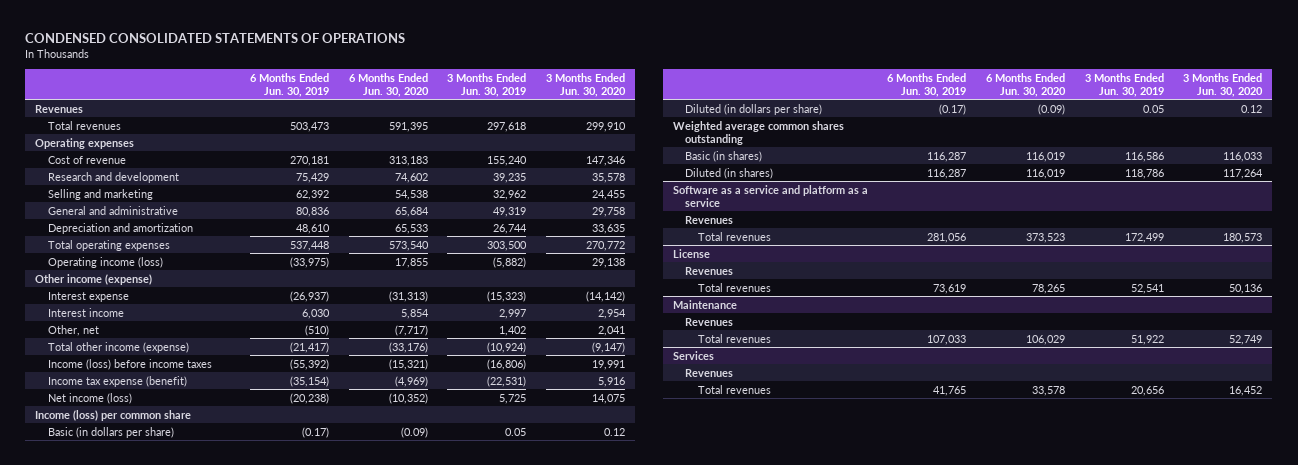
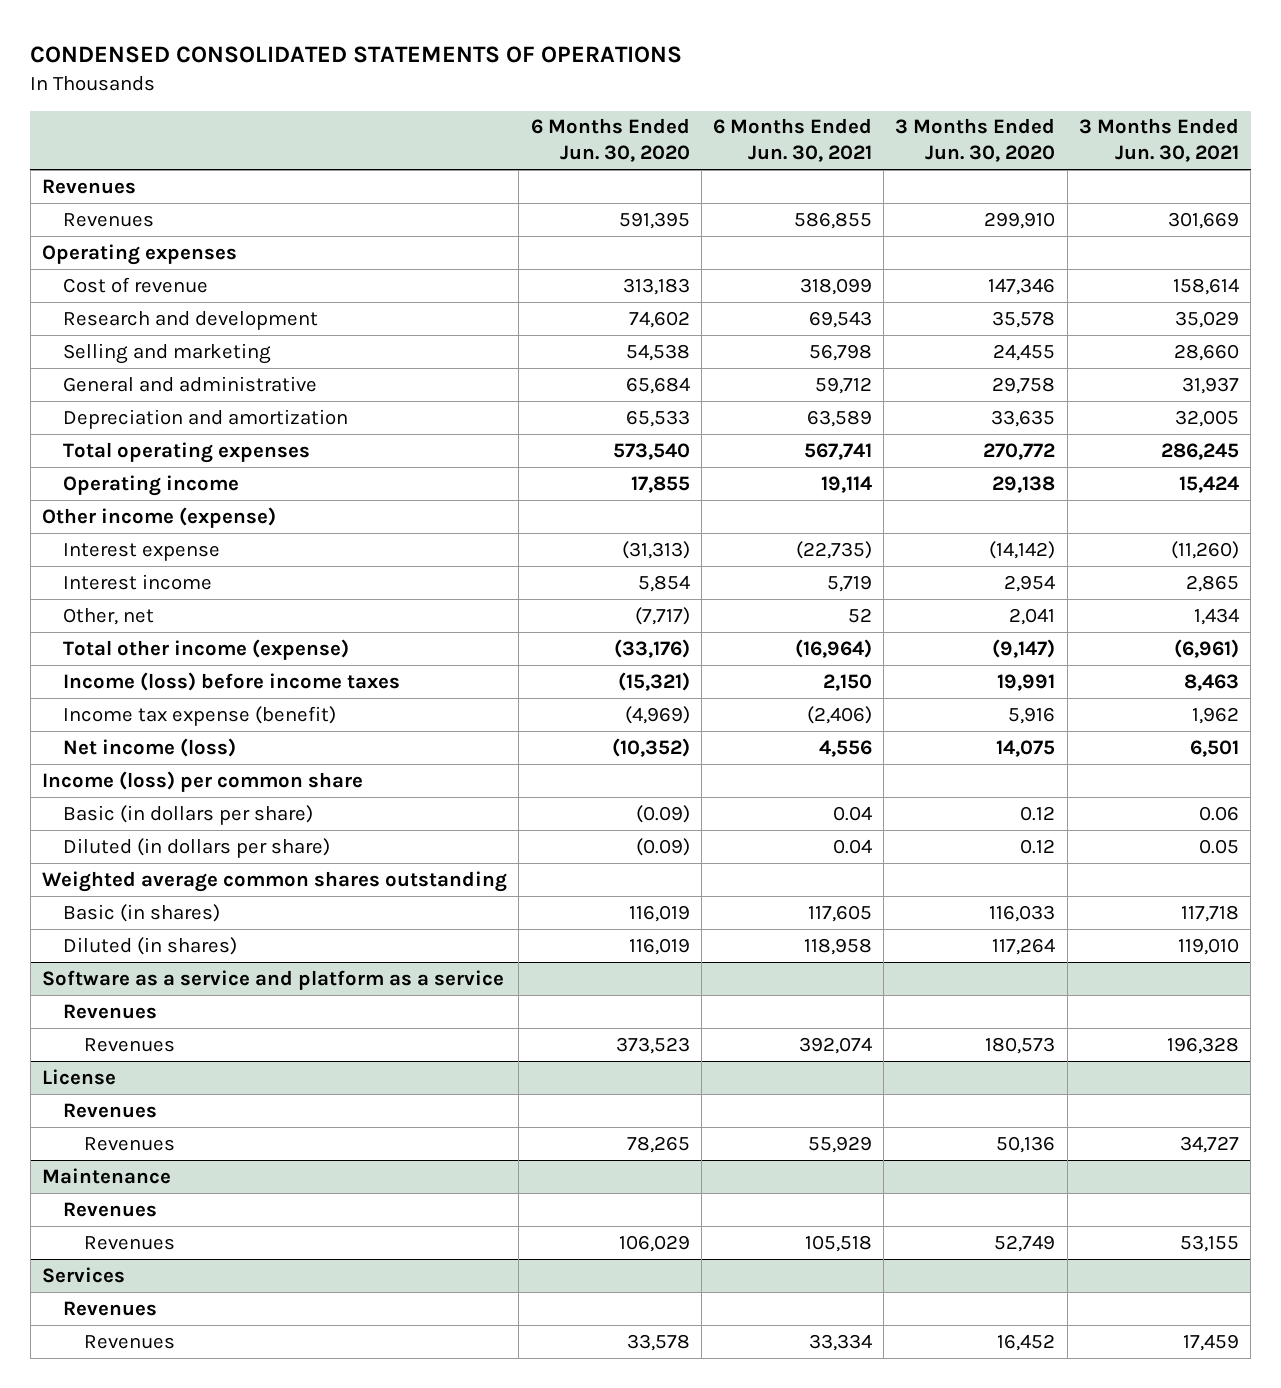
- | 6 Months Ended Jun. 30, 2019 | 6 Months Ended Jun. 30, 2020 | 3 Months Ended Jun. 30, 2019 | 3 Months Ended Jun. 30, 2020
+ | 6 Months Ended Jun. 30, 2020 | 6 Months Ended Jun. 30, 2021 | 3 Months Ended Jun. 30, 2020 | 3 Months Ended Jun. 30, 2021
- Total revenues | 503,473 | 591,395 | 297,618 | 299,910
+ Revenues | 591,395 | 586,855 | 299,910 | 301,669
- Operating income (loss) | (33,975) | 17,855 | (5,882) | 29,138
+ Operating income | 17,855 | 19,114 | 29,138 | 15,424
@ Software as a service and platform as a service
- Total revenues | 281,056 | 373,523 | 172,499 | 180,573
+ Revenues | 373,523 | 392,074 | 180,573 | 196,328
@ License
- Total revenues | 73,619 | 78,265 | 52,541 | 50,136
+ Revenues | 78,265 | 55,929 | 50,136 | 34,727
@ Maintenance
- Total revenues | 107,033 | 106,029 | 51,922 | 52,749
+ Revenues | 106,029 | 105,518 | 52,749 | 53,155
@ Services
- Total revenues | 41,765 | 33,578 | 20,656 | 16,452
+ Revenues | 33,578 | 33,334 | 16,452 | 17,459

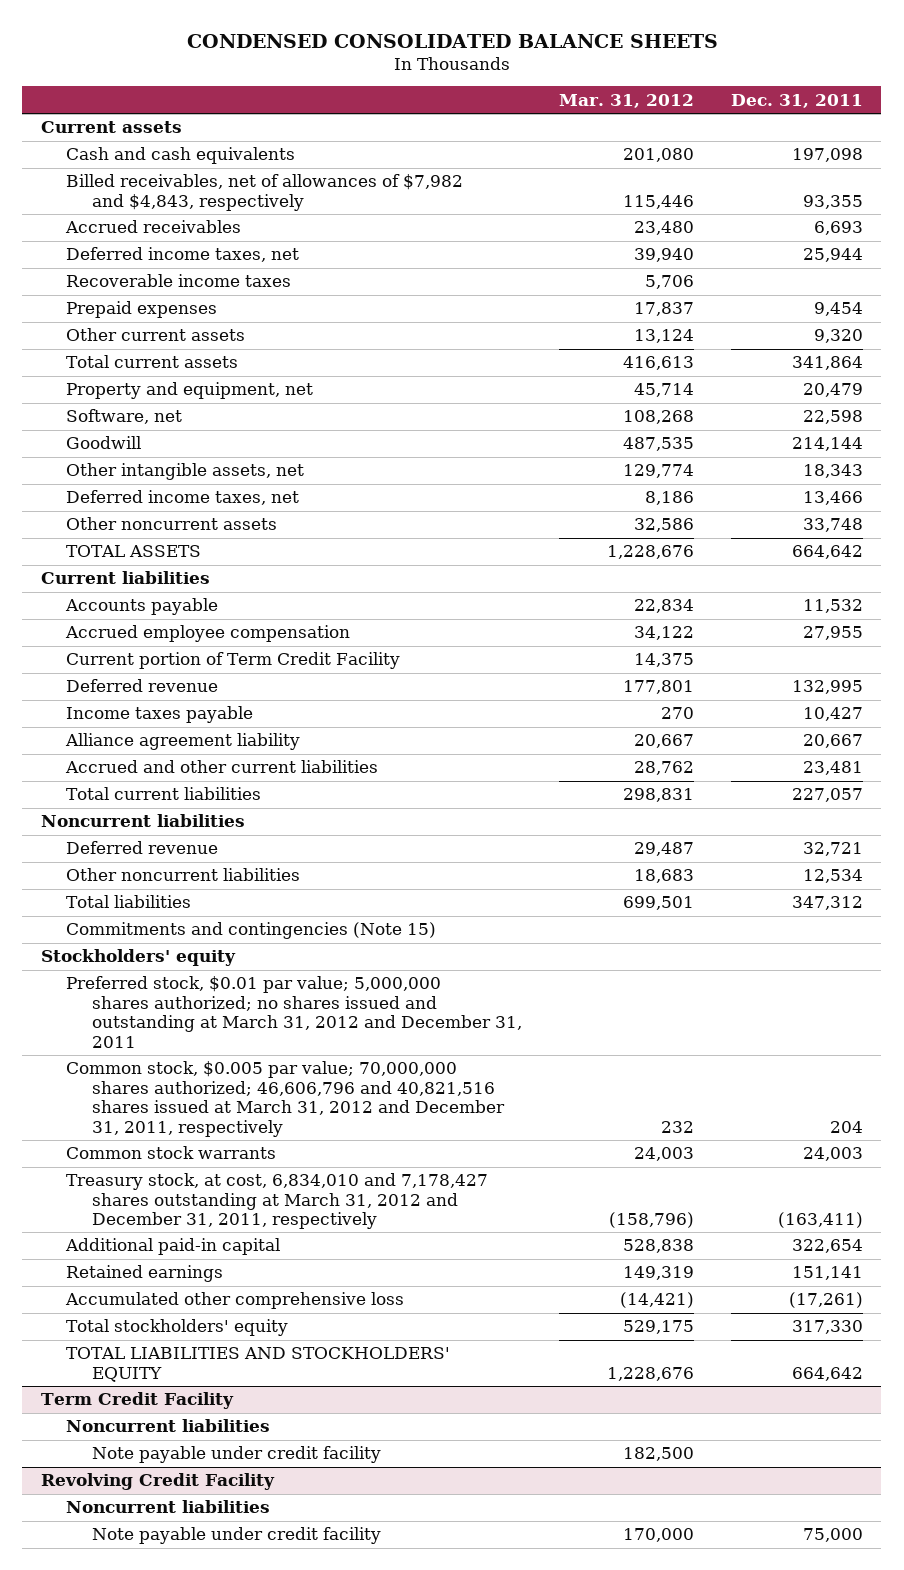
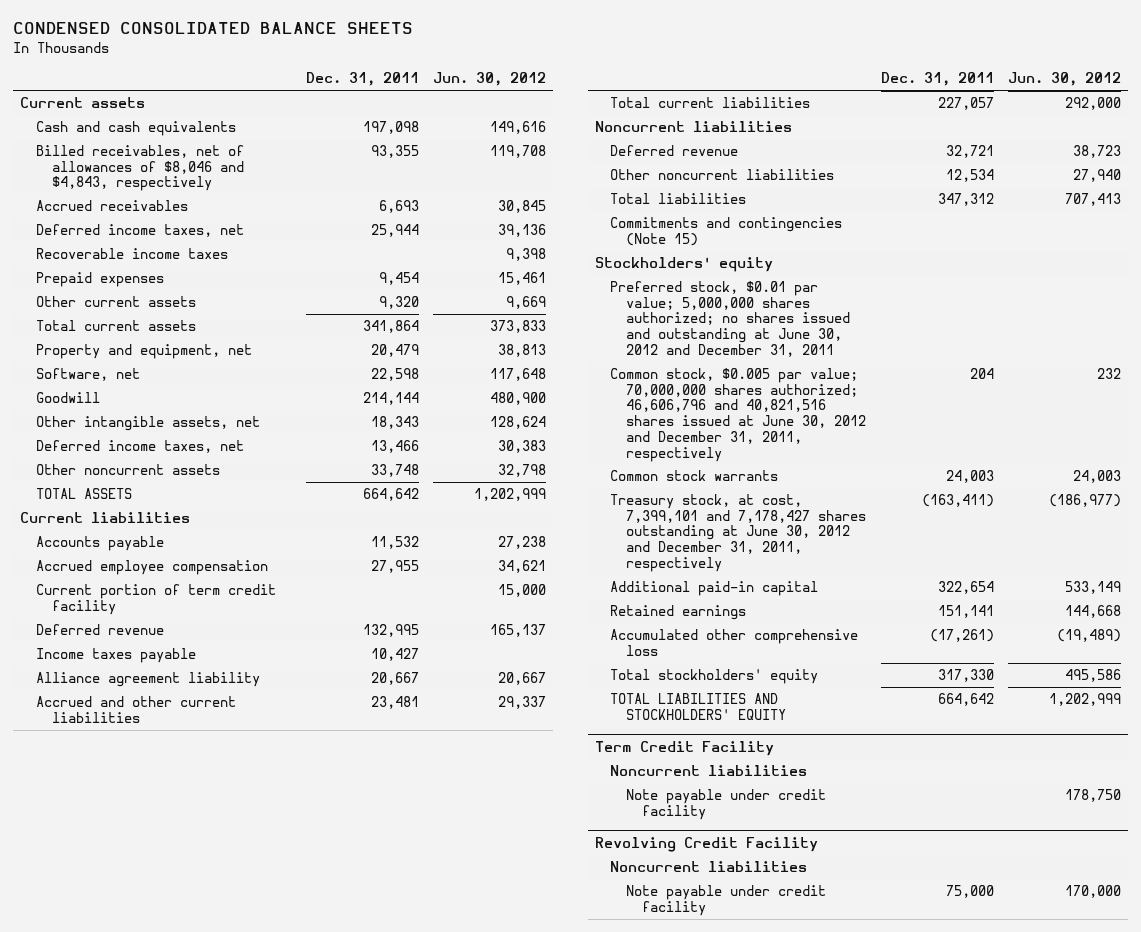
- | Mar. 31, 2012 | Dec. 31, 2011
+ | Dec. 31, 2011 | Jun. 30, 2012
- Billed receivables, net of allowances of $7,982 and $4,843, respectively | 115,446 | 93,355
+ Billed receivables, net of allowances of $8,046 and $4,843, respectively | 93,355 | 119,708
- Current portion of Term Credit Facility | 14,375 |
+ Current portion of term credit facility | | 15,000
- Preferred stock, $0.01 par value; 5,000,000 shares authorized; no shares issued and outstanding at March 31, 2012 and December 31, 2011
- Common stock, $0.005 par value; 70,000,000 shares authorized; 46,606,796 and 40,821,516 shares issued at March 31, 2012 and December 31, 2011, respectively | 232 | 204
+ Preferred stock, $0.01 par value; 5,000,000 shares authorized; no shares issued and outstanding at June 30, 2012 and December 31, 2011
+ Common stock, $0.005 par value; 70,000,000 shares authorized; 46,606,796 and 40,821,516 shares issued at June 30, 2012 and December 31, 2011, respectively | 204 | 232
- Treasury stock, at cost, 6,834,010 and 7,178,427 shares outstanding at March 31, 2012 and December 31, 2011, respectively | (158,796) | (163,411)
+ Treasury stock, at cost, 7,399,101 and 7,178,427 shares outstanding at June 30, 2012 and December 31, 2011, respectively | (163,411) | (186,977)

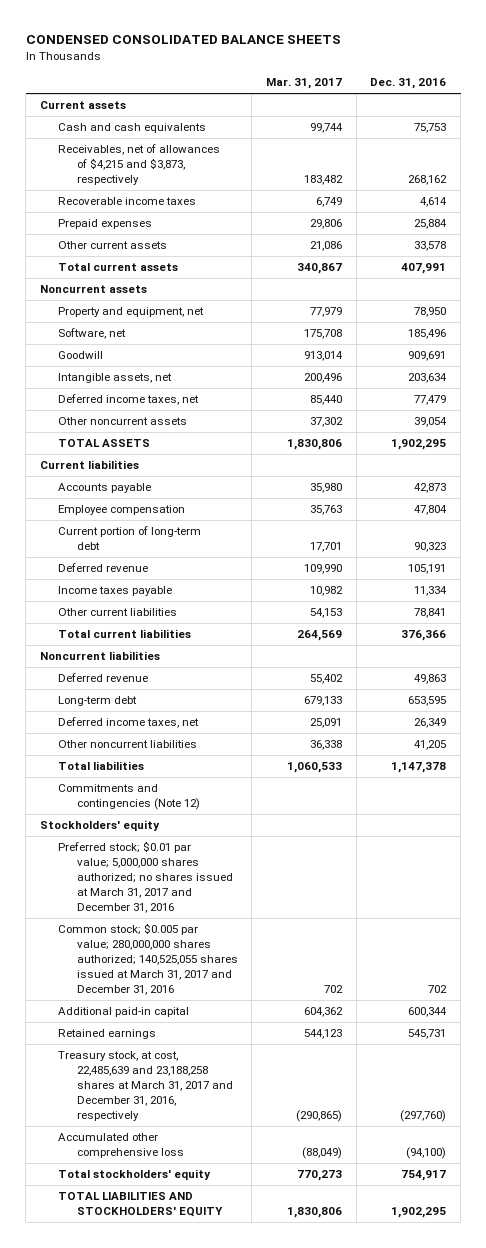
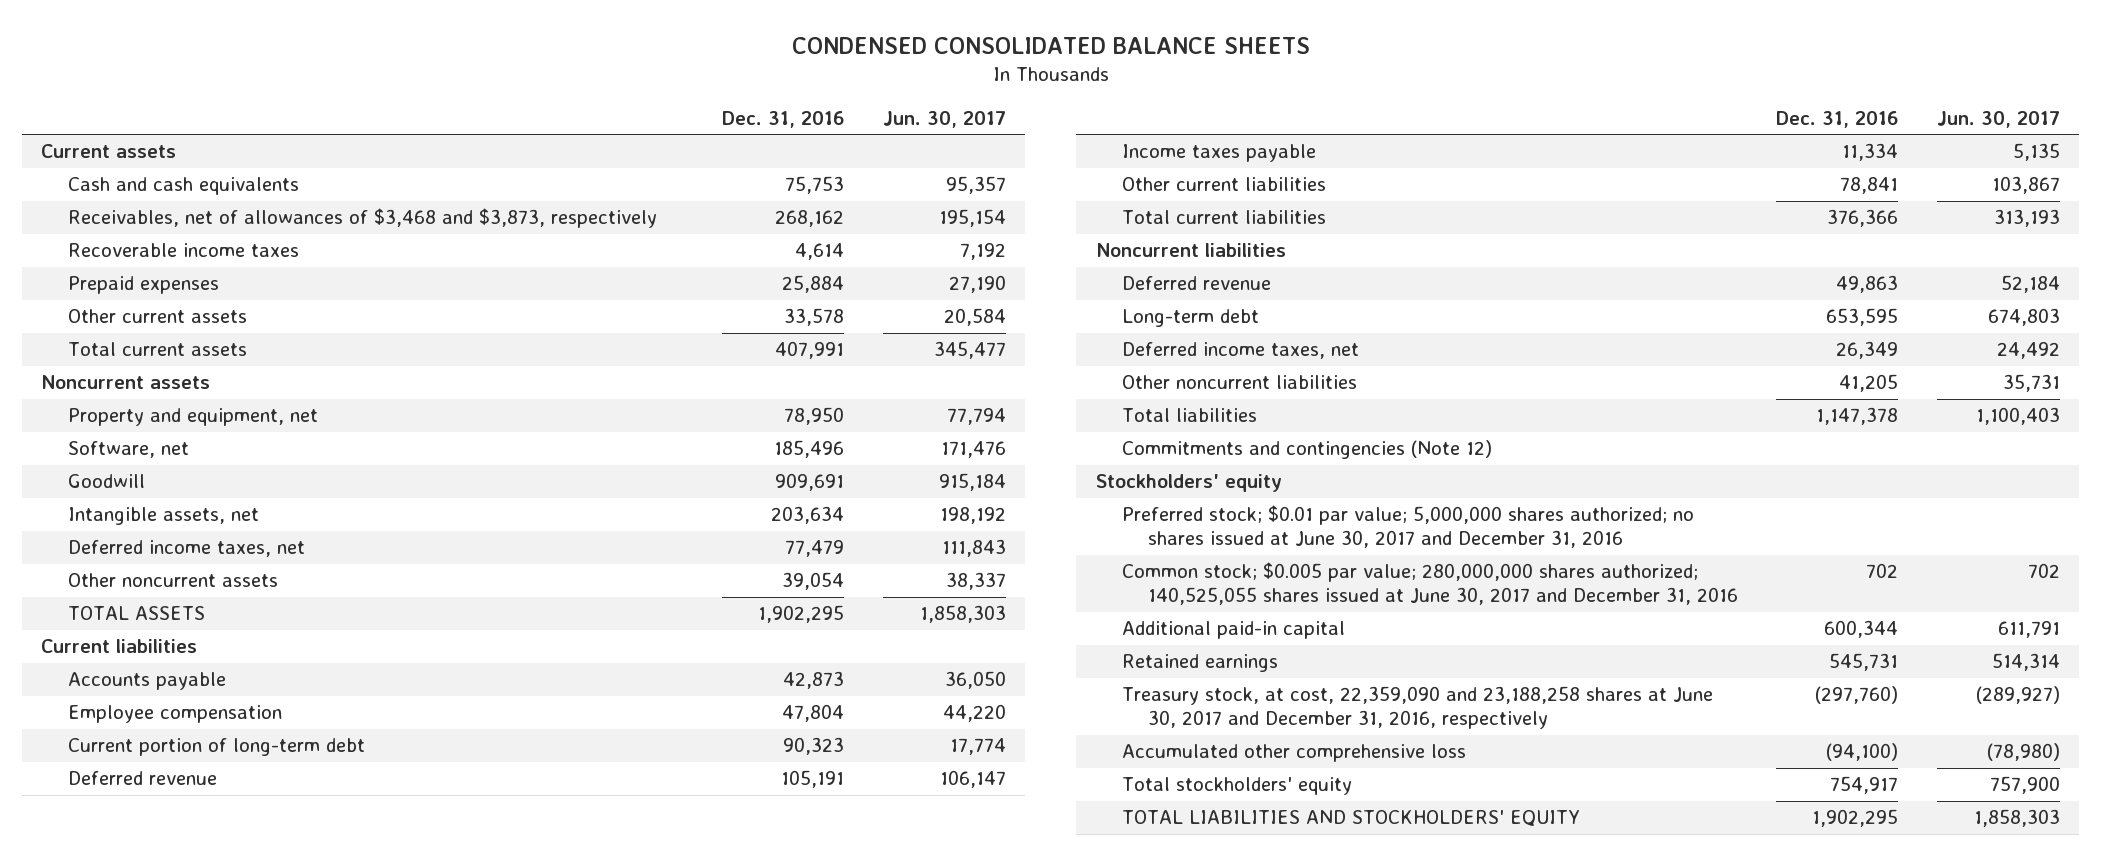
- | Mar. 31, 2017 | Dec. 31, 2016
+ | Dec. 31, 2016 | Jun. 30, 2017
- Receivables, net of allowances of $4,215 and $3,873, respectively | 183,482 | 268,162
+ Receivables, net of allowances of $3,468 and $3,873, respectively | 268,162 | 195,154
- Preferred stock; $0.01 par value; 5,000,000 shares authorized; no shares issued at March 31, 2017 and December 31, 2016
- Common stock; $0.005 par value; 280,000,000 shares authorized; 140,525,055 shares issued at March 31, 2017 and December 31, 2016 | 702 | 702
+ Preferred stock; $0.01 par value; 5,000,000 shares authorized; no shares issued at June 30, 2017 and December 31, 2016
+ Common stock; $0.005 par value; 280,000,000 shares authorized; 140,525,055 shares issued at June 30, 2017 and December 31, 2016 | 702 | 702
- Treasury stock, at cost, 22,485,639 and 23,188,258 shares at March 31, 2017 and December 31, 2016, respectively | (290,865) | (297,760)
+ Treasury stock, at cost, 22,359,090 and 23,188,258 shares at June 30, 2017 and December 31, 2016, respectively | (297,760) | (289,927)

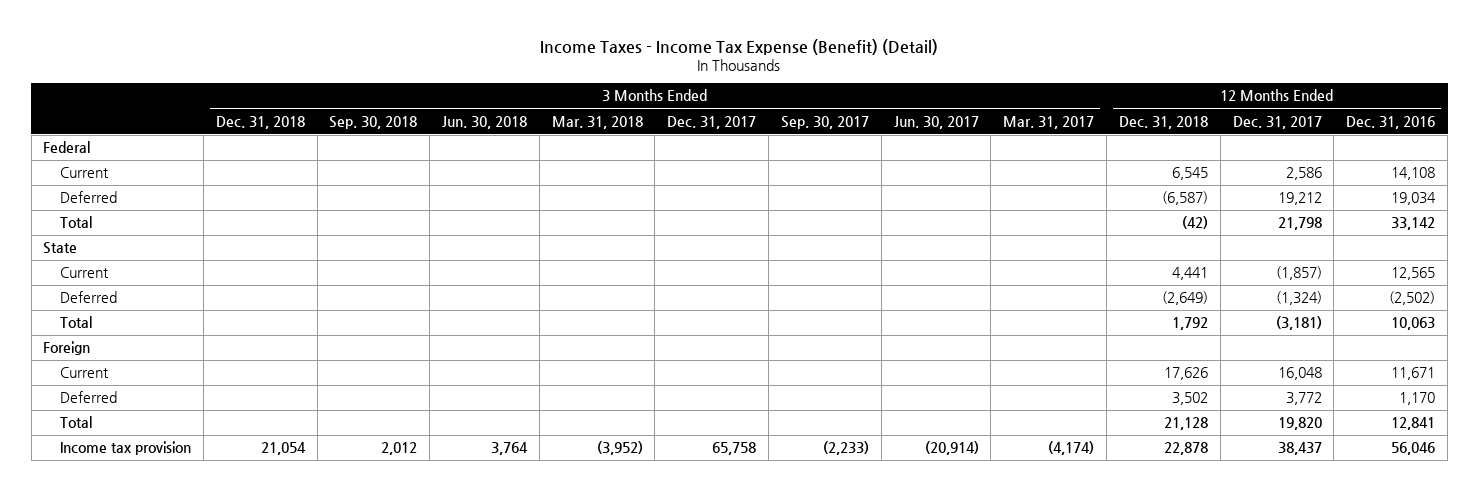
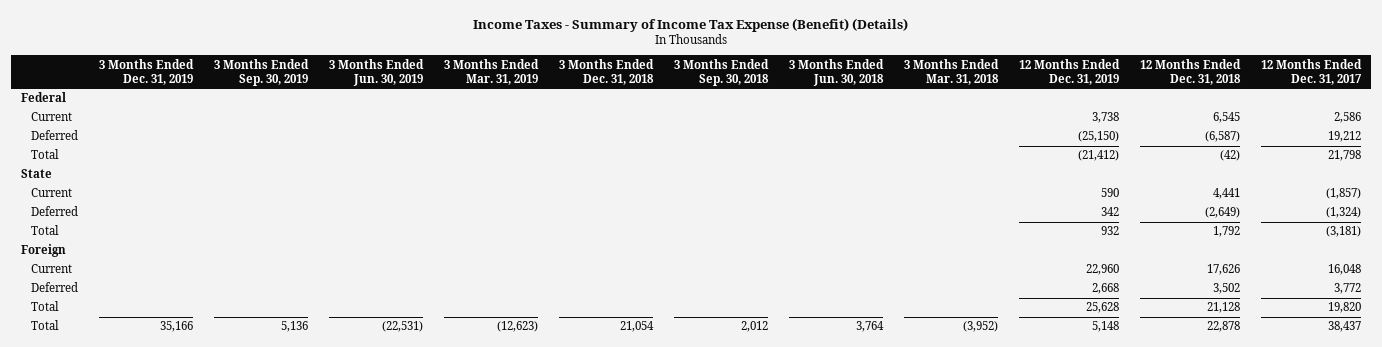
- Income Taxes - Income Tax Expense (Benefit) (Detail)
+ Income Taxes - Summary of Income Tax Expense (Benefit) (Details)
- | 3 Months Ended Dec. 31, 2018 | 3 Months Ended Sep. 30, 2018 | 3 Months Ended Jun. 30, 2018 | 3 Months Ended Mar. 31, 2018 | 3 Months Ended Dec. 31, 2017 | 3 Months Ended Sep. 30, 2017 | 3 Months Ended Jun. 30, 2017 | 3 Months Ended Mar. 31, 2017 | 12 Months Ended Dec. 31, 2018 | 12 Months Ended Dec. 31, 2017 | 12 Months Ended Dec. 31, 2016
+ | 3 Months Ended Dec. 31, 2019 | 3 Months Ended Sep. 30, 2019 | 3 Months Ended Jun. 30, 2019 | 3 Months Ended Mar. 31, 2019 | 3 Months Ended Dec. 31, 2018 | 3 Months Ended Sep. 30, 2018 | 3 Months Ended Jun. 30, 2018 | 3 Months Ended Mar. 31, 2018 | 12 Months Ended Dec. 31, 2019 | 12 Months Ended Dec. 31, 2018 | 12 Months Ended Dec. 31, 2017
- Income tax provision | 21,054 | 2,012 | 3,764 | (3,952) | 65,758 | (2,233) | (20,914) | (4,174) | 22,878 | 38,437 | 56,046
+ Total | 35,166 | 5,136 | (22,531) | (12,623) | 21,054 | 2,012 | 3,764 | (3,952) | 5,148 | 22,878 | 38,437

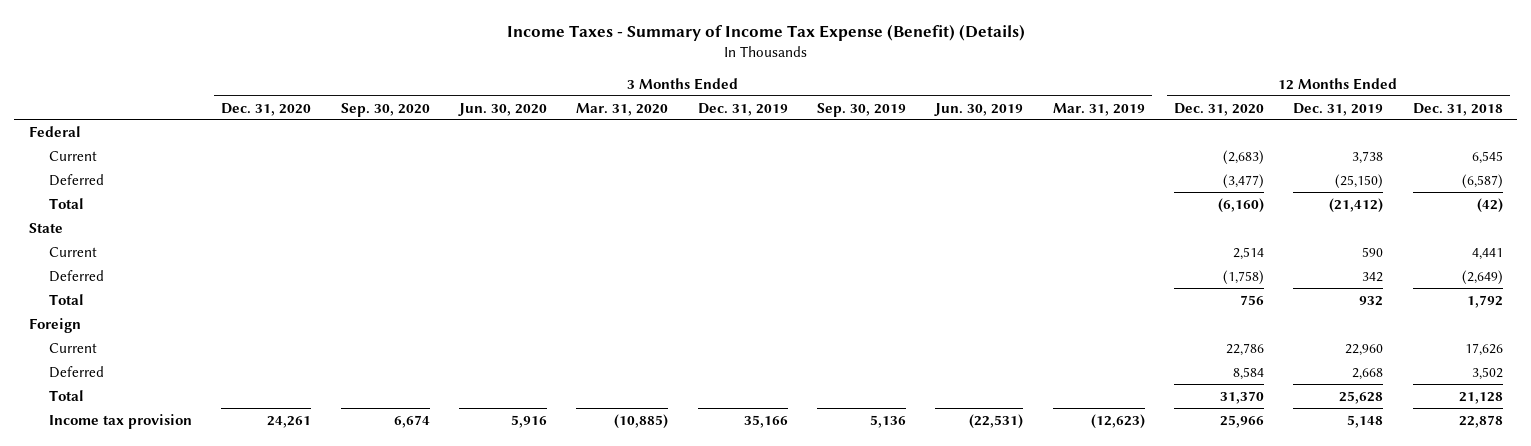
- | 3 Months Ended Dec. 31, 2019 | 3 Months Ended Sep. 30, 2019 | 3 Months Ended Jun. 30, 2019 | 3 Months Ended Mar. 31, 2019 | 3 Months Ended Dec. 31, 2018 | 3 Months Ended Sep. 30, 2018 | 3 Months Ended Jun. 30, 2018 | 3 Months Ended Mar. 31, 2018 | 12 Months Ended Dec. 31, 2019 | 12 Months Ended Dec. 31, 2018 | 12 Months Ended Dec. 31, 2017
+ | 3 Months Ended Dec. 31, 2020 | 3 Months Ended Sep. 30, 2020 | 3 Months Ended Jun. 30, 2020 | 3 Months Ended Mar. 31, 2020 | 3 Months Ended Dec. 31, 2019 | 3 Months Ended Sep. 30, 2019 | 3 Months Ended Jun. 30, 2019 | 3 Months Ended Mar. 31, 2019 | 12 Months Ended Dec. 31, 2020 | 12 Months Ended Dec. 31, 2019 | 12 Months Ended Dec. 31, 2018
- Total | 35,166 | 5,136 | (22,531) | (12,623) | 21,054 | 2,012 | 3,764 | (3,952) | 5,148 | 22,878 | 38,437
+ Income tax provision | 24,261 | 6,674 | 5,916 | (10,885) | 35,166 | 5,136 | (22,531) | (12,623) | 25,966 | 5,148 | 22,878

